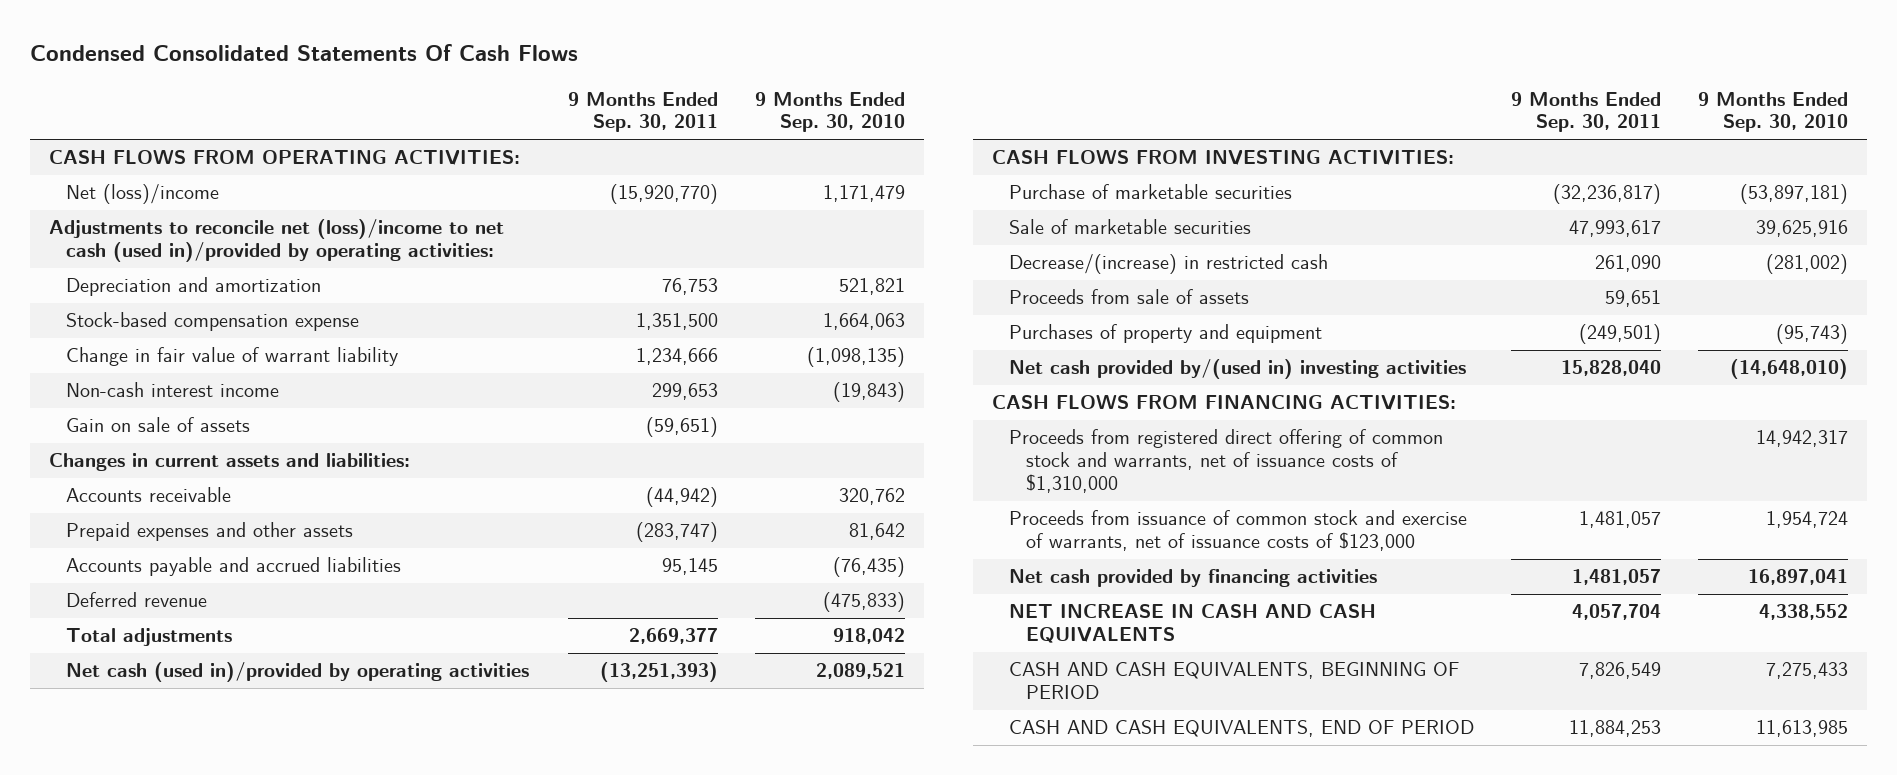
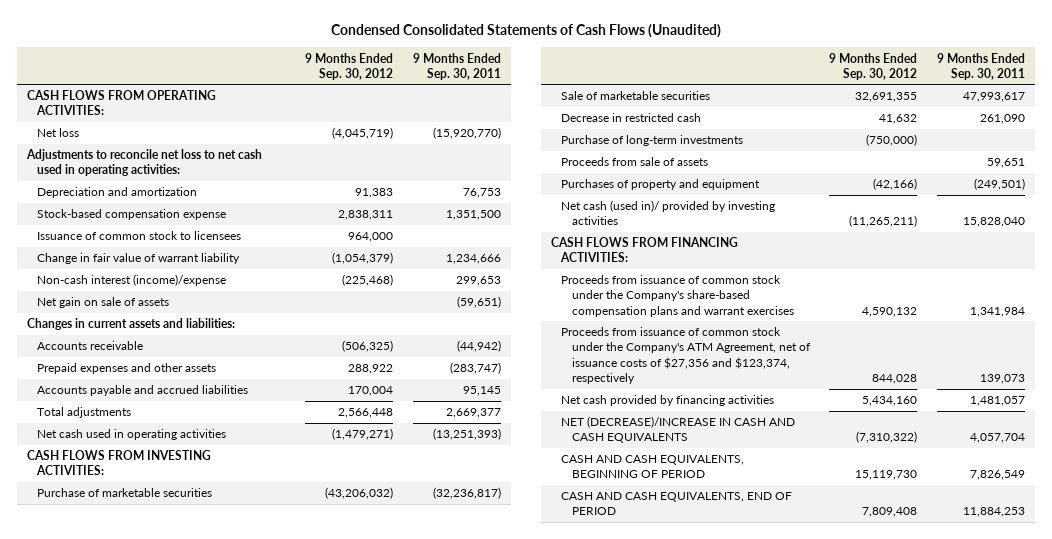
- Condensed Consolidated Statements Of Cash Flows
+ Condensed Consolidated Statements of Cash Flows (Unaudited)
- | 9 Months Ended Sep. 30, 2011 | 9 Months Ended Sep. 30, 2010
+ | 9 Months Ended Sep. 30, 2012 | 9 Months Ended Sep. 30, 2011
- Net (loss)/income | (15,920,770) | 1,171,479
- Adjustments to reconcile net (loss)/income to net cash (used in)/provided by operating activities:
+ Net loss | (4,045,719) | (15,920,770)
+ Adjustments to reconcile net loss to net cash used in operating activities:
+ Issuance of common stock to licensees | 964,000 |
- Non-cash interest income | 299,653 | (19,843)
- Gain on sale of assets | (59,651) |
+ Non-cash interest (income)/expense | (225,468) | 299,653
+ Net gain on sale of assets | | (59,651)
- Deferred revenue | | (475,833)
- Net cash (used in)/provided by operating activities | (13,251,393) | 2,089,521
+ Net cash used in operating activities | (1,479,271) | (13,251,393)
- Decrease/(increase) in restricted cash | 261,090 | (281,002)
+ Decrease in restricted cash | 41,632 | 261,090
+ Purchase of long-term investments | (750,000) |
- Net cash provided by/(used in) investing activities | 15,828,040 | (14,648,010)
+ Net cash (used in)/ provided by investing activities | (11,265,211) | 15,828,040
- Proceeds from registered direct offering of common stock and warrants, net of issuance costs of $1,310,000 | | 14,942,317
- Proceeds from issuance of common stock and exercise of warrants, net of issuance costs of $123,000 | 1,481,057 | 1,954,724
+ Proceeds from issuance of common stock under the Company's share-based compensation plans and warrant exercises | 4,590,132 | 1,341,984
+ Proceeds from issuance of common stock under the Company's ATM Agreement, net of issuance costs of $27,356 and $123,374, respectively | 844,028 | 139,073
- NET INCREASE IN CASH AND CASH EQUIVALENTS | 4,057,704 | 4,338,552
+ NET (DECREASE)/INCREASE IN CASH AND CASH EQUIVALENTS | (7,310,322) | 4,057,704

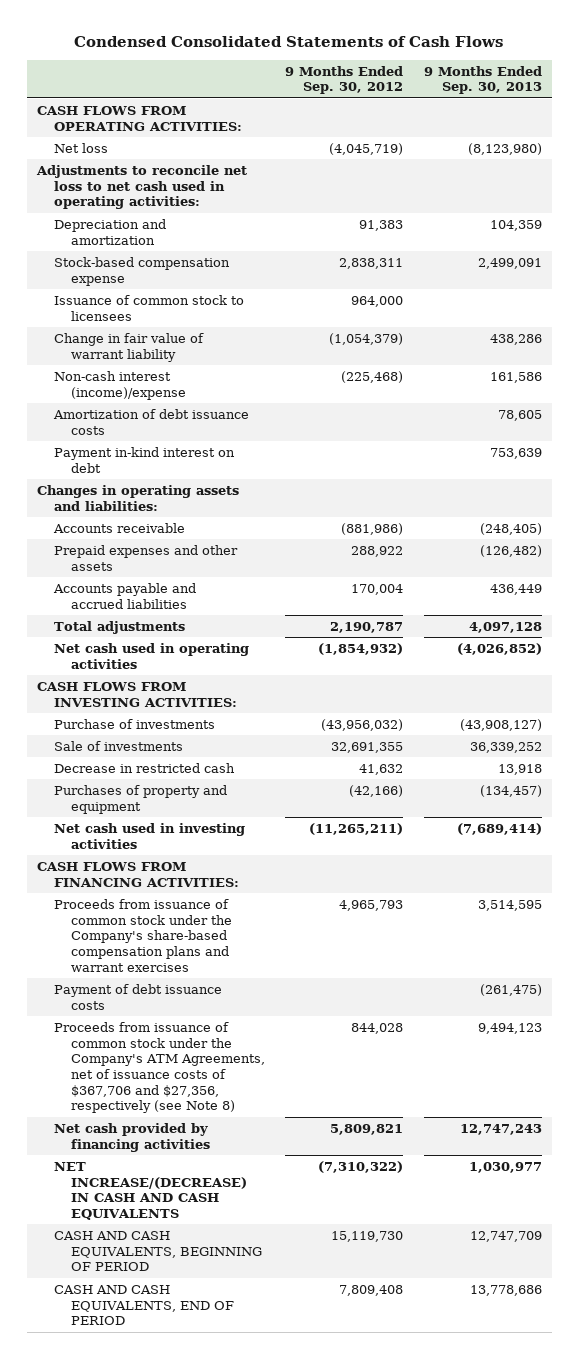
- Condensed Consolidated Statements of Cash Flows (Unaudited)
+ Condensed Consolidated Statements of Cash Flows
- | 9 Months Ended Sep. 30, 2012 | 9 Months Ended Sep. 30, 2011
+ | 9 Months Ended Sep. 30, 2012 | 9 Months Ended Sep. 30, 2013
- Net gain on sale of assets | | (59,651)
- Changes in current assets and liabilities:
- Accounts receivable | (506,325) | (44,942)
+ Amortization of debt issuance costs | | 78,605
+ Payment in-kind interest on debt | | 753,639
+ Changes in operating assets and liabilities:
+ Accounts receivable | (881,986) | (248,405)
- Total adjustments | 2,566,448 | 2,669,377
- Net cash used in operating activities | (1,479,271) | (13,251,393)
+ Total adjustments | 2,190,787 | 4,097,128
+ Net cash used in operating activities | (1,854,932) | (4,026,852)
- Purchase of marketable securities | (43,206,032) | (32,236,817)
- Sale of marketable securities | 32,691,355 | 47,993,617
+ Purchase of investments | (43,956,032) | (43,908,127)
+ Sale of investments | 32,691,355 | 36,339,252
- Purchase of long-term investments | (750,000) |
- Proceeds from sale of assets | | 59,651
- Net cash (used in)/ provided by investing activities | (11,265,211) | 15,828,040
+ Net cash used in investing activities | (11,265,211) | (7,689,414)
- Proceeds from issuance of common stock under the Company's share-based compensation plans and warrant exercises | 4,590,132 | 1,341,984
- Proceeds from issuance of common stock under the Company's ATM Agreement, net of issuance costs of $27,356 and $123,374, respectively | 844,028 | 139,073
- Net cash provided by financing activities | 5,434,160 | 1,481,057
- NET (DECREASE)/INCREASE IN CASH AND CASH EQUIVALENTS | (7,310,322) | 4,057,704
+ Proceeds from issuance of common stock under the Company's share-based compensation plans and warrant exercises | 4,965,793 | 3,514,595
+ Payment of debt issuance costs | | (261,475)
+ Proceeds from issuance of common stock under the Company's ATM Agreements, net of issuance costs of $367,706 and $27,356, respectively (see Note 8) | 844,028 | 9,494,123
+ Net cash provided by financing activities | 5,809,821 | 12,747,243
+ NET INCREASE/(DECREASE) IN CASH AND CASH EQUIVALENTS | (7,310,322) | 1,030,977

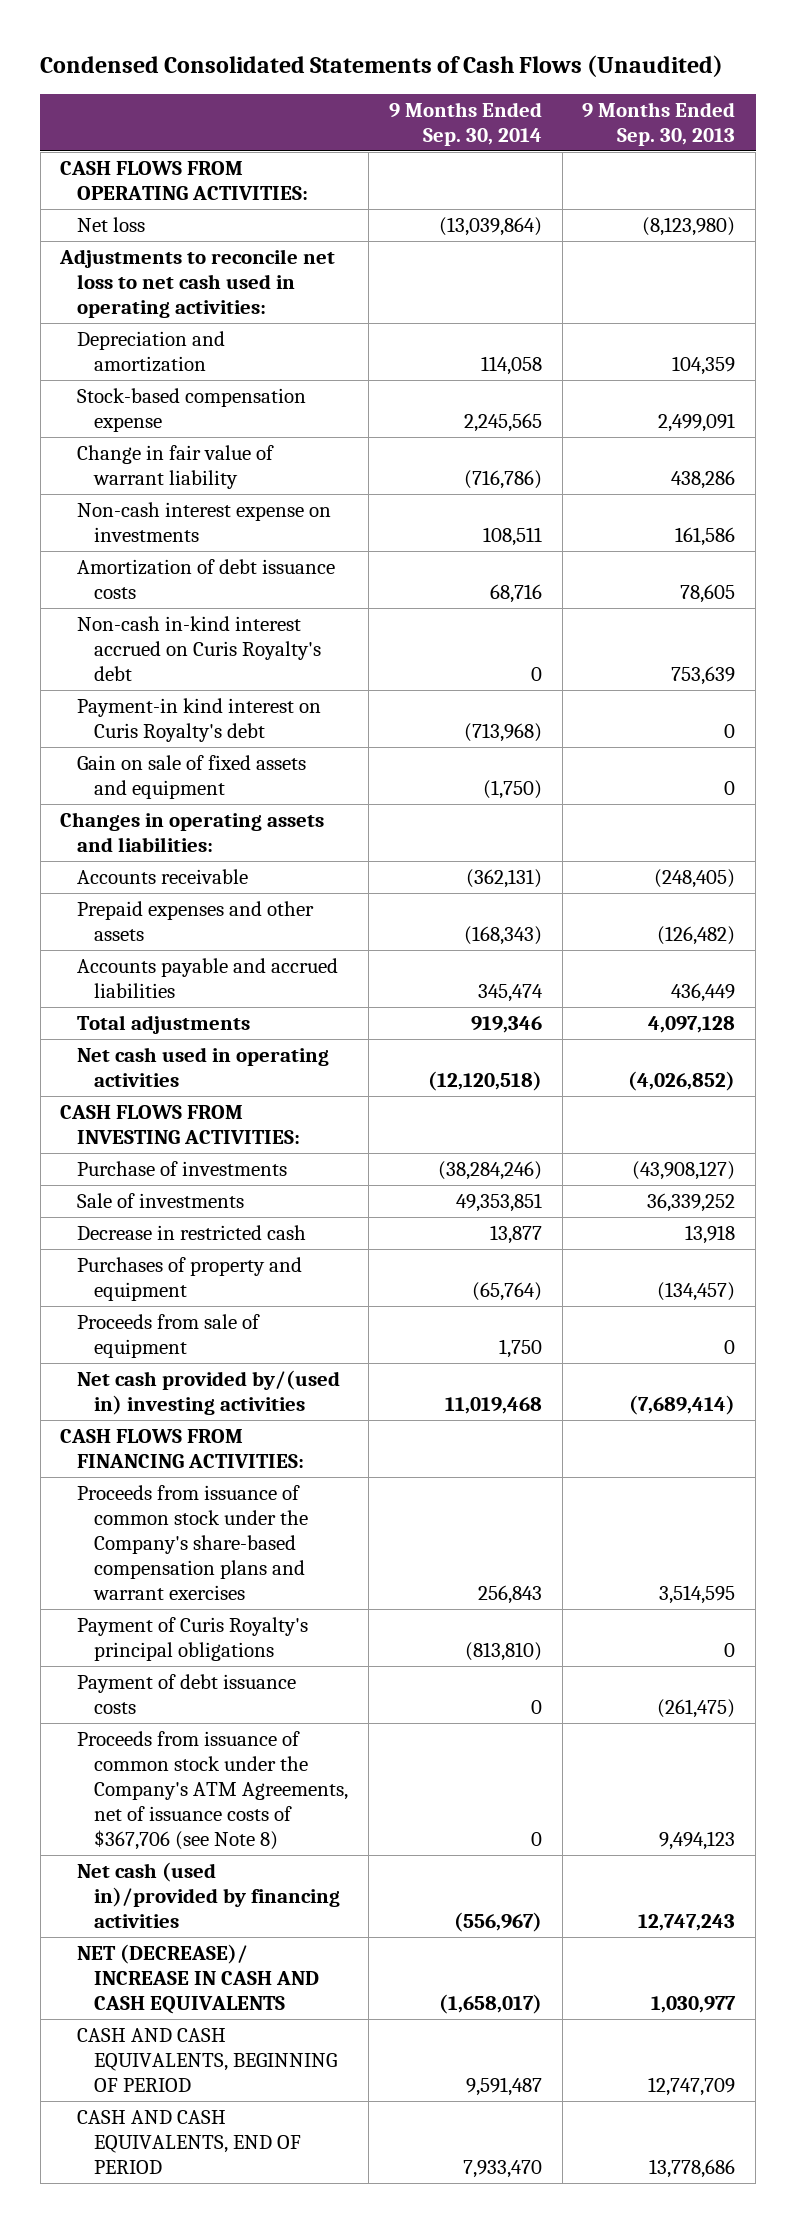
- Condensed Consolidated Statements of Cash Flows
+ Condensed Consolidated Statements of Cash Flows (Unaudited)
- | 9 Months Ended Sep. 30, 2012 | 9 Months Ended Sep. 30, 2013
+ | 9 Months Ended Sep. 30, 2014 | 9 Months Ended Sep. 30, 2013
- Issuance of common stock to licensees | 964,000 |
- Non-cash interest (income)/expense | (225,468) | 161,586
+ Non-cash interest expense on investments | 108,511 | 161,586
- Payment in-kind interest on debt | | 753,639
+ Non-cash in-kind interest accrued on Curis Royalty's debt | 0 | 753,639
+ Payment-in kind interest on Curis Royalty's debt | (713,968) | 0
+ Gain on sale of fixed assets and equipment | (1,750) | 0
- Net cash used in investing activities | (11,265,211) | (7,689,414)
+ Proceeds from sale of equipment | 1,750 | 0
+ Net cash provided by/(used in) investing activities | 11,019,468 | (7,689,414)
+ Payment of Curis Royalty's principal obligations | (813,810) | 0
- Proceeds from issuance of common stock under the Company's ATM Agreements, net of issuance costs of $367,706 and $27,356, respectively (see Note 8) | 844,028 | 9,494,123
- Net cash provided by financing activities | 5,809,821 | 12,747,243
- NET INCREASE/(DECREASE) IN CASH AND CASH EQUIVALENTS | (7,310,322) | 1,030,977
+ Proceeds from issuance of common stock under the Company's ATM Agreements, net of issuance costs of $367,706 (see Note 8) | 0 | 9,494,123
+ Net cash (used in)/provided by financing activities | (556,967) | 12,747,243
+ NET (DECREASE)/ INCREASE IN CASH AND CASH EQUIVALENTS | (1,658,017) | 1,030,977

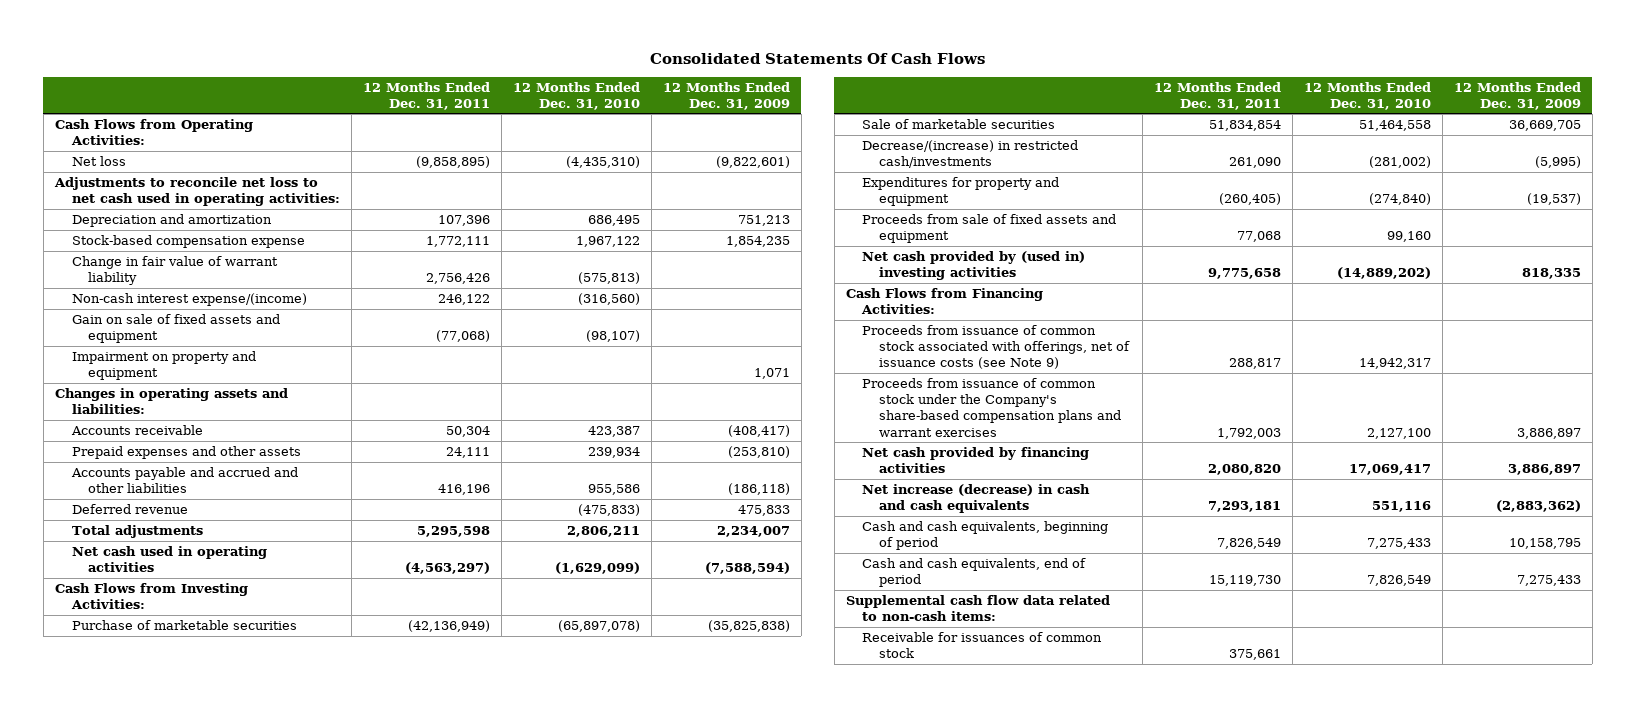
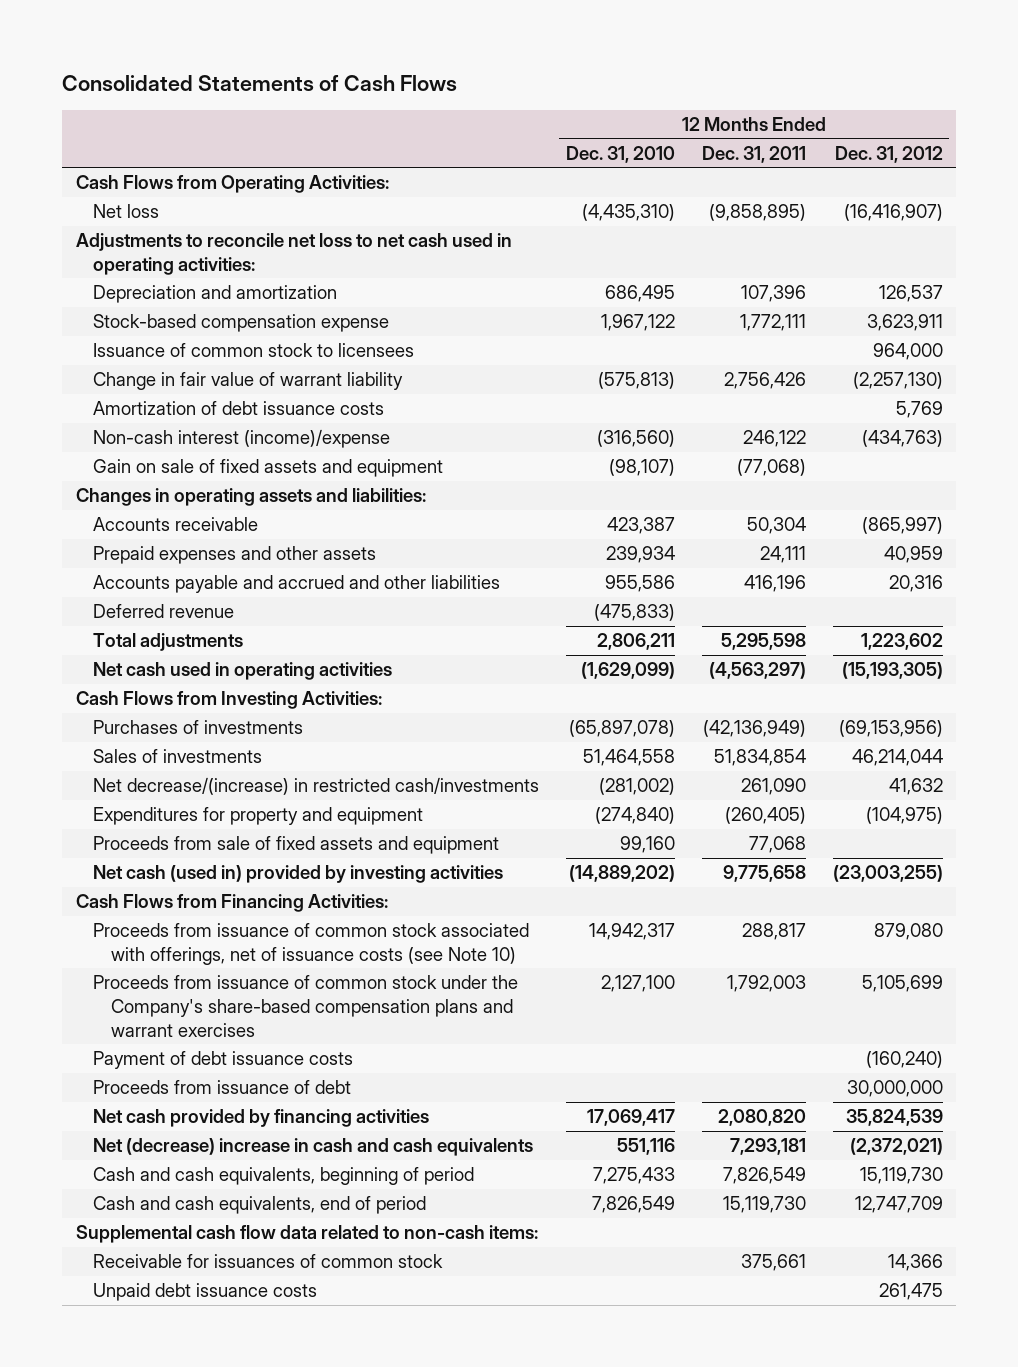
- Consolidated Statements Of Cash Flows
+ Consolidated Statements of Cash Flows
- | 12 Months Ended Dec. 31, 2011 | 12 Months Ended Dec. 31, 2010 | 12 Months Ended Dec. 31, 2009
+ | 12 Months Ended Dec. 31, 2010 | 12 Months Ended Dec. 31, 2011 | 12 Months Ended Dec. 31, 2012
+ Issuance of common stock to licensees | | | 964,000
- Non-cash interest expense/(income) | 246,122 | (316,560) |
+ Amortization of debt issuance costs | | | 5,769
+ Non-cash interest (income)/expense | (316,560) | 246,122 | (434,763)
- Impairment on property and equipment | | | 1,071
- Purchase of marketable securities | (42,136,949) | (65,897,078) | (35,825,838)
- Sale of marketable securities | 51,834,854 | 51,464,558 | 36,669,705
- Decrease/(increase) in restricted cash/investments | 261,090 | (281,002) | (5,995)
+ Purchases of investments | (65,897,078) | (42,136,949) | (69,153,956)
+ Sales of investments | 51,464,558 | 51,834,854 | 46,214,044
+ Net decrease/(increase) in restricted cash/investments | (281,002) | 261,090 | 41,632
- Net cash provided by (used in) investing activities | 9,775,658 | (14,889,202) | 818,335
+ Net cash (used in) provided by investing activities | (14,889,202) | 9,775,658 | (23,003,255)
- Proceeds from issuance of common stock associated with offerings, net of issuance costs (see Note 9) | 288,817 | 14,942,317 |
+ Proceeds from issuance of common stock associated with offerings, net of issuance costs (see Note 10) | 14,942,317 | 288,817 | 879,080
+ Payment of debt issuance costs | | | (160,240)
+ Proceeds from issuance of debt | | | 30,000,000
- Net increase (decrease) in cash and cash equivalents | 7,293,181 | 551,116 | (2,883,362)
+ Net (decrease) increase in cash and cash equivalents | 551,116 | 7,293,181 | (2,372,021)
+ Unpaid debt issuance costs | | | 261,475

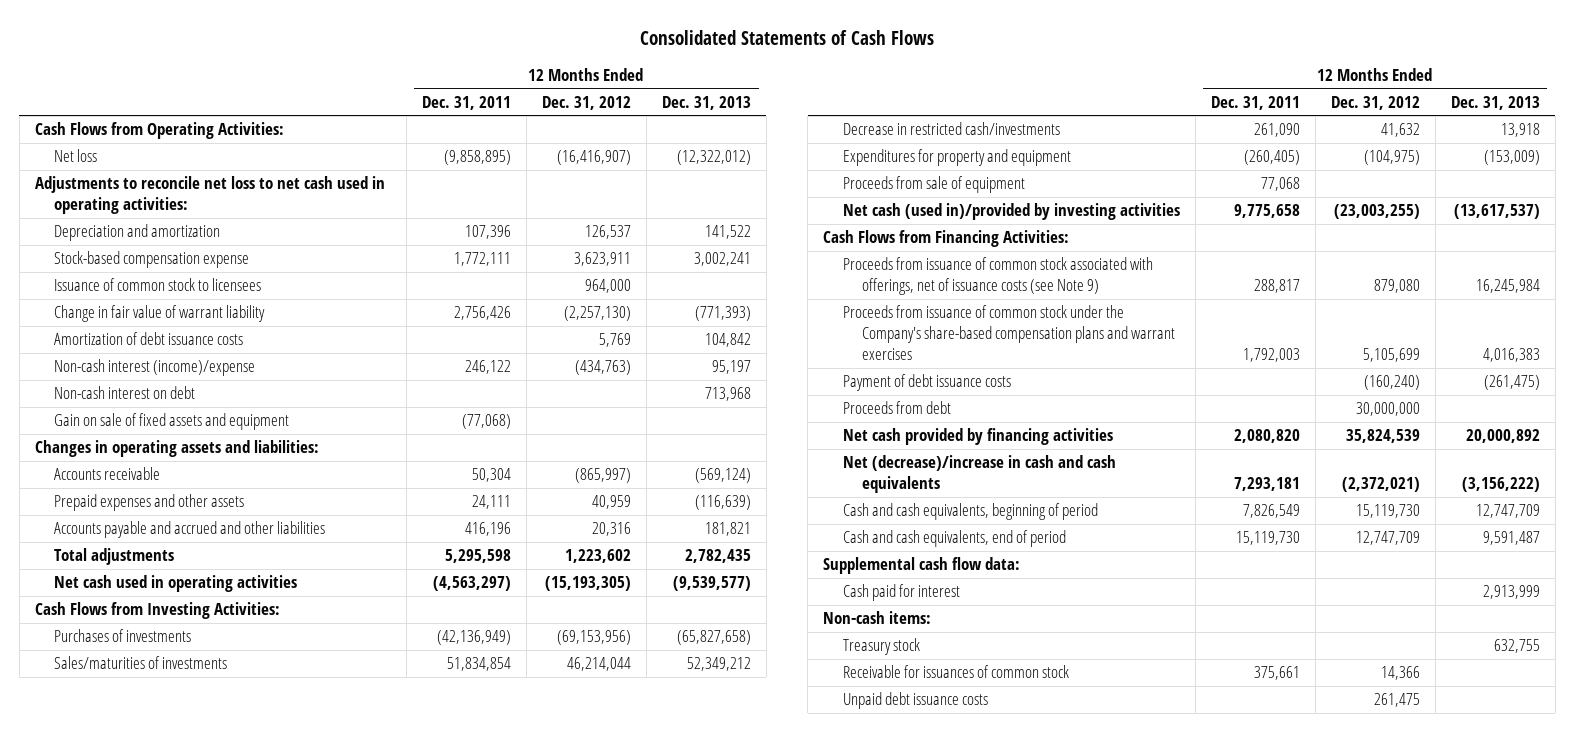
- | 12 Months Ended Dec. 31, 2010 | 12 Months Ended Dec. 31, 2011 | 12 Months Ended Dec. 31, 2012
+ | 12 Months Ended Dec. 31, 2011 | 12 Months Ended Dec. 31, 2012 | 12 Months Ended Dec. 31, 2013
+ Non-cash interest on debt | | | 713,968
- Deferred revenue | (475,833) | |
- Sales of investments | 51,464,558 | 51,834,854 | 46,214,044
- Net decrease/(increase) in restricted cash/investments | (281,002) | 261,090 | 41,632
+ Sales/maturities of investments | 51,834,854 | 46,214,044 | 52,349,212
+ Decrease in restricted cash/investments | 261,090 | 41,632 | 13,918
- Proceeds from sale of fixed assets and equipment | 99,160 | 77,068 |
- Net cash (used in) provided by investing activities | (14,889,202) | 9,775,658 | (23,003,255)
+ Proceeds from sale of equipment | 77,068 | |
+ Net cash (used in)/provided by investing activities | 9,775,658 | (23,003,255) | (13,617,537)
- Proceeds from issuance of common stock associated with offerings, net of issuance costs (see Note 10) | 14,942,317 | 288,817 | 879,080
+ Proceeds from issuance of common stock associated with offerings, net of issuance costs (see Note 9) | 288,817 | 879,080 | 16,245,984
- Proceeds from issuance of debt | | | 30,000,000
+ Proceeds from debt | | 30,000,000 |
- Net (decrease) increase in cash and cash equivalents | 551,116 | 7,293,181 | (2,372,021)
+ Net (decrease)/increase in cash and cash equivalents | 7,293,181 | (2,372,021) | (3,156,222)
- Supplemental cash flow data related to non-cash items:
+ Supplemental cash flow data:
+ Cash paid for interest | | | 2,913,999
+ Non-cash items:
+ Treasury stock | | | 632,755

